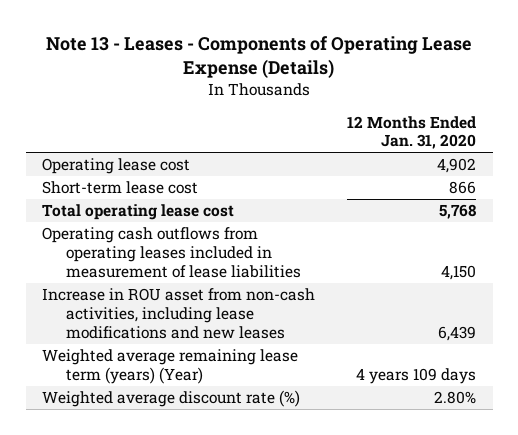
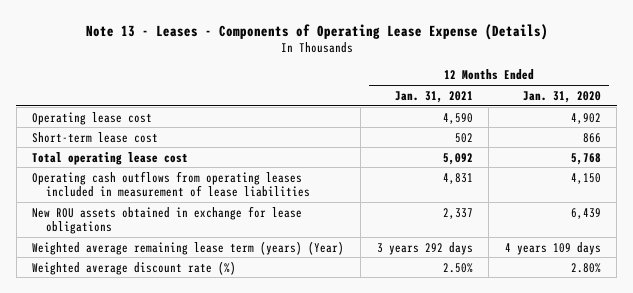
- | 12 Months Ended Jan. 31, 2020
+ | 12 Months Ended Jan. 31, 2021 | 12 Months Ended Jan. 31, 2020
- Increase in ROU asset from non-cash activities, including lease modifications and new leases | 6,439
+ New ROU assets obtained in exchange for lease obligations | 2,337 | 6,439

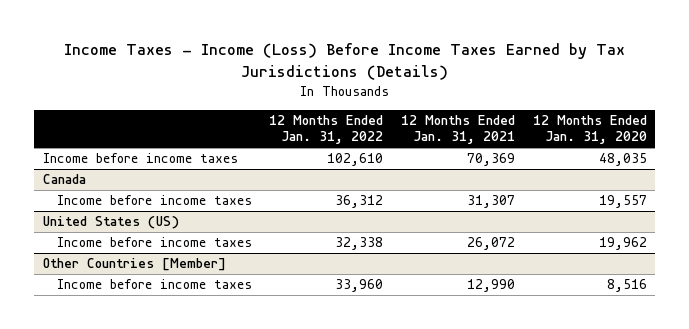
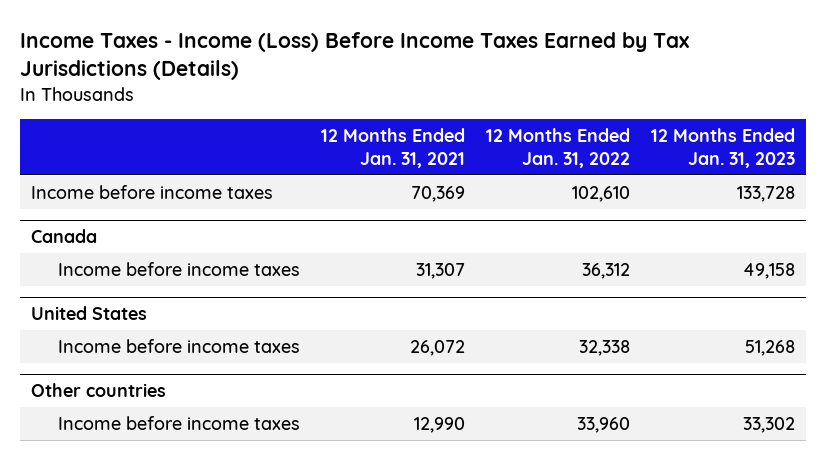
- | 12 Months Ended Jan. 31, 2022 | 12 Months Ended Jan. 31, 2021 | 12 Months Ended Jan. 31, 2020
+ | 12 Months Ended Jan. 31, 2021 | 12 Months Ended Jan. 31, 2022 | 12 Months Ended Jan. 31, 2023
- United States (US)
+ United States
- Other Countries [Member]
+ Other countries

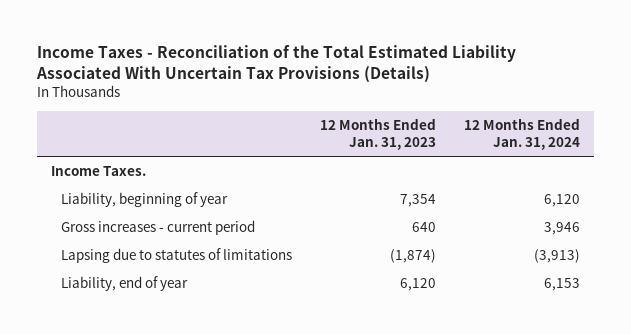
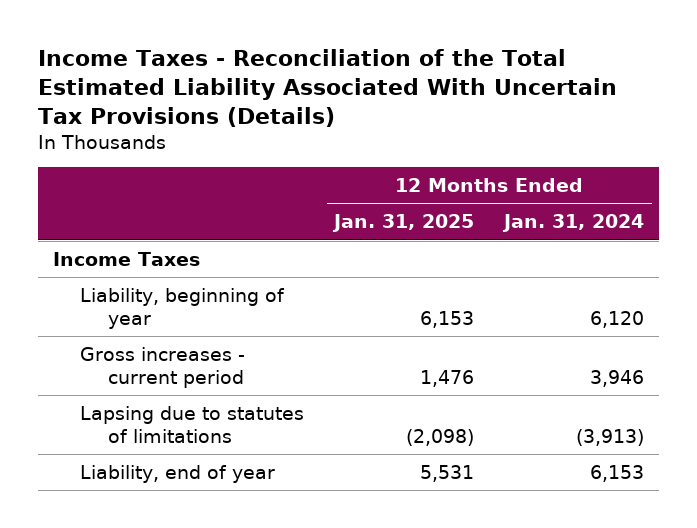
- | 12 Months Ended Jan. 31, 2023 | 12 Months Ended Jan. 31, 2024
+ | 12 Months Ended Jan. 31, 2025 | 12 Months Ended Jan. 31, 2024
- Income Taxes.
+ Income Taxes

